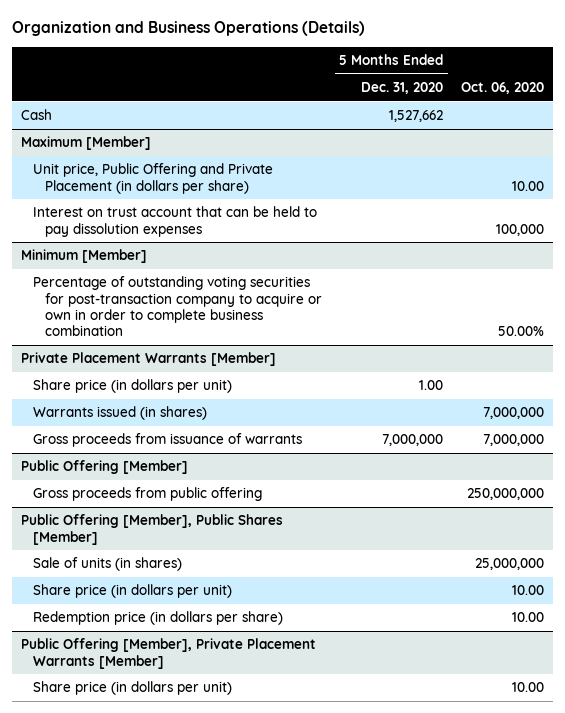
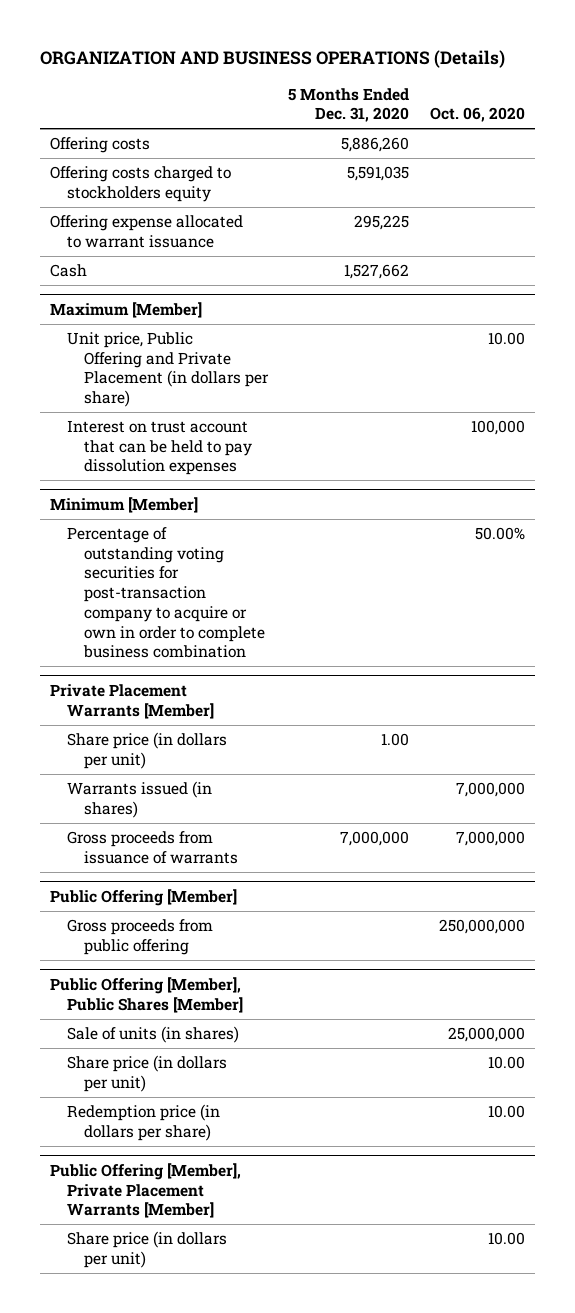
- Organization and Business Operations (Details)
+ ORGANIZATION AND BUSINESS OPERATIONS (Details)
+ Offering costs | 5,886,260 |
+ Offering costs charged to stockholders equity | 5,591,035 |
+ Offering expense allocated to warrant issuance | 295,225 |

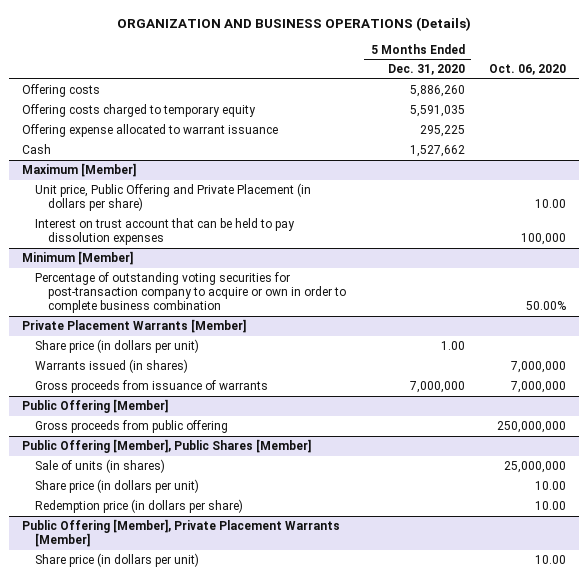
- Offering costs charged to stockholders equity | 5,591,035 |
+ Offering costs charged to temporary equity | 5,591,035 |

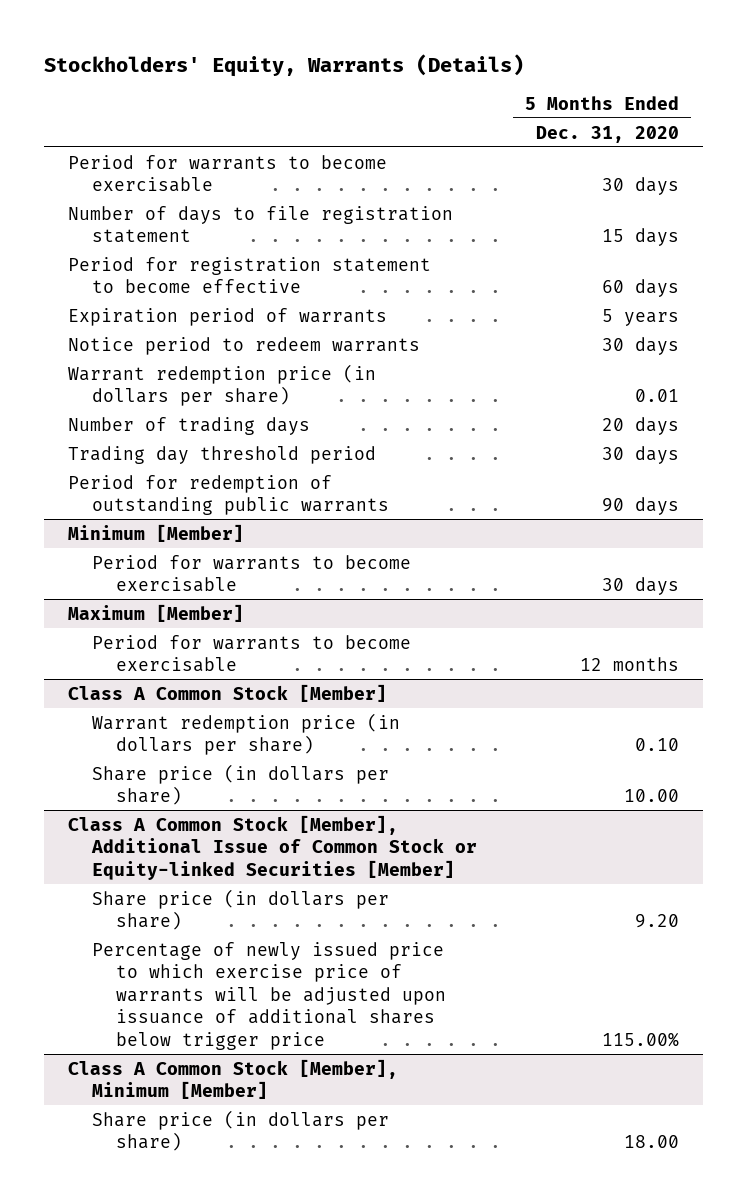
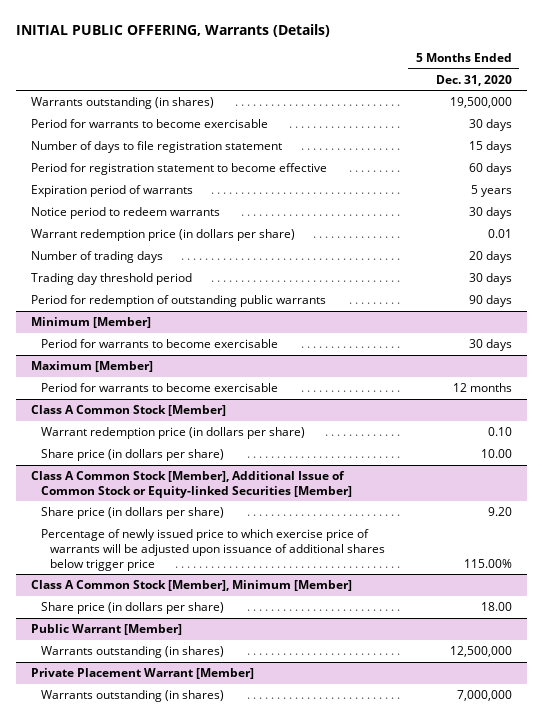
- Stockholders' Equity, Warrants (Details)
+ INITIAL PUBLIC OFFERING, Warrants (Details)
+ Warrants outstanding (in shares) | 19,500,000
+ Public Warrant [Member]
+ Warrants outstanding (in shares) | 12,500,000
+ Private Placement Warrant [Member]
+ Warrants outstanding (in shares) | 7,000,000

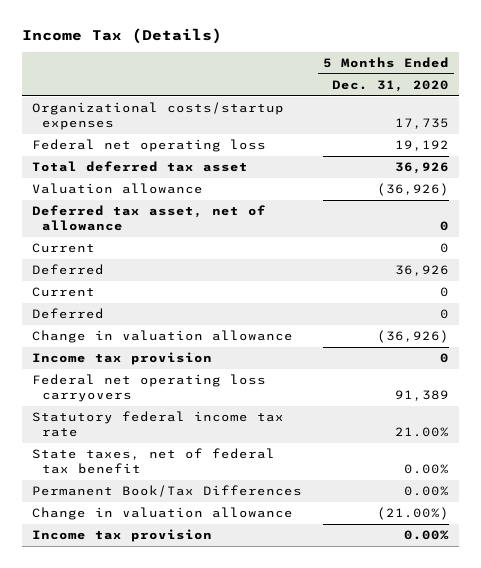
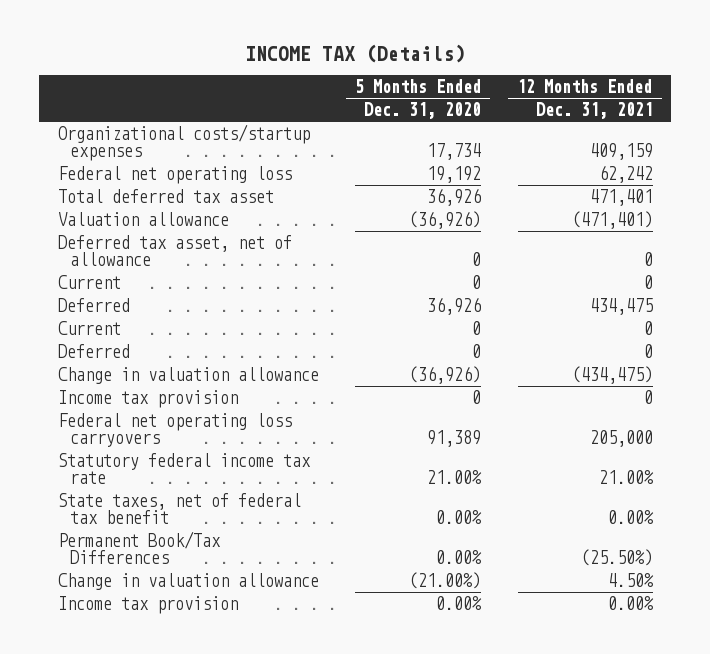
- Income Tax (Details)
+ INCOME TAX (Details)
- | 5 Months Ended Dec. 31, 2020
+ | 5 Months Ended Dec. 31, 2020 | 12 Months Ended Dec. 31, 2021
- Organizational costs/startup expenses | 17,735
+ Organizational costs/startup expenses | 17,734 | 409,159

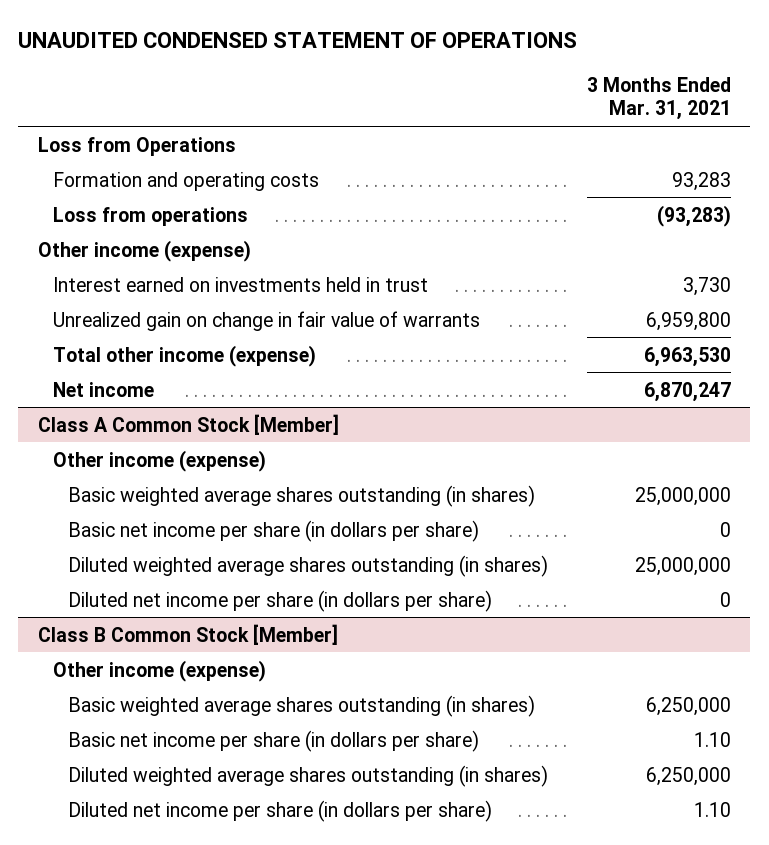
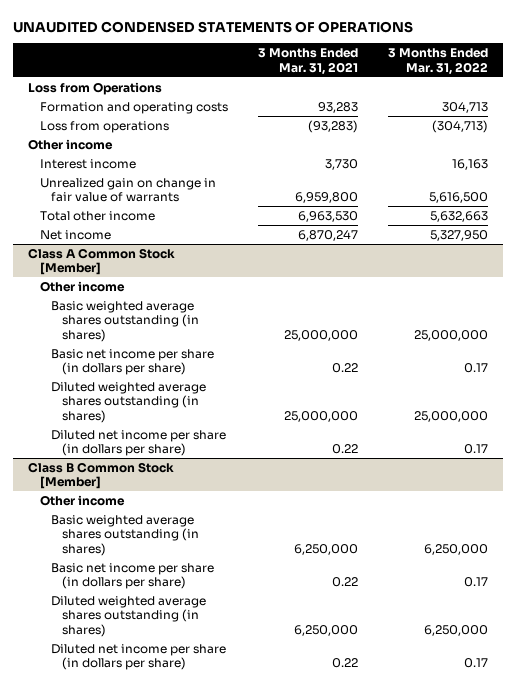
- UNAUDITED CONDENSED STATEMENT OF OPERATIONS
+ UNAUDITED CONDENSED STATEMENTS OF OPERATIONS
- | 3 Months Ended Mar. 31, 2021
+ | 3 Months Ended Mar. 31, 2021 | 3 Months Ended Mar. 31, 2022
- Other income (expense)
- Interest earned on investments held in trust | 3,730
+ Other income
+ Interest income | 3,730 | 16,163
- Total other income (expense) | 6,963,530
+ Total other income | 6,963,530 | 5,632,663
@ Class A Common Stock [Member]
- Other income (expense)
+ Other income
- Basic net income per share (in dollars per share) | 0
+ Basic net income per share (in dollars per share) | 0.22 | 0.17
- Diluted net income per share (in dollars per share) | 0
+ Diluted net income per share (in dollars per share) | 0.22 | 0.17
@ Class B Common Stock [Member]
- Other income (expense)
+ Other income
- Basic net income per share (in dollars per share) | 1.10
+ Basic net income per share (in dollars per share) | 0.22 | 0.17
- Diluted net income per share (in dollars per share) | 1.10
+ Diluted net income per share (in dollars per share) | 0.22 | 0.17

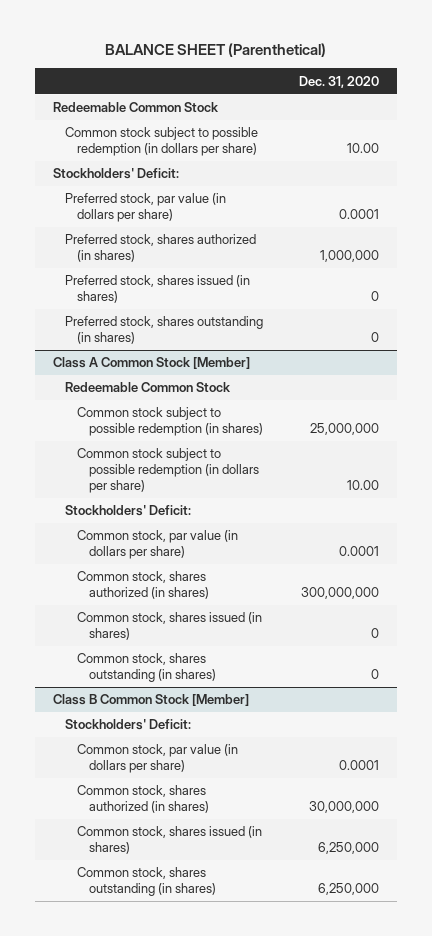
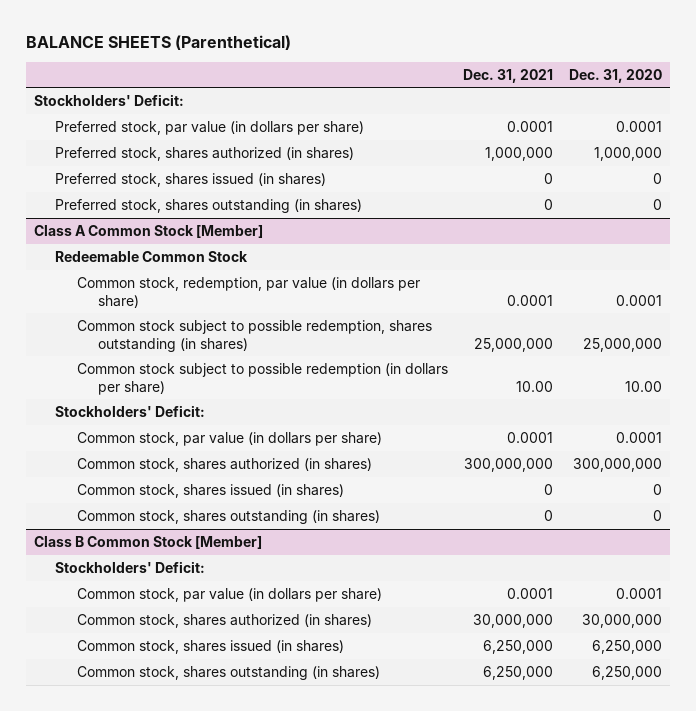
- BALANCE SHEET (Parenthetical)
+ BALANCE SHEETS (Parenthetical)
- | Dec. 31, 2020
+ | Dec. 31, 2021 | Dec. 31, 2020
- Redeemable Common Stock
- Common stock subject to possible redemption (in dollars per share) | 10.00
@ Class A Common Stock [Member]
- Common stock subject to possible redemption (in shares) | 25,000,000
+ Common stock, redemption, par value (in dollars per share) | 0.0001 | 0.0001
+ Common stock subject to possible redemption, shares outstanding (in shares) | 25,000,000 | 25,000,000

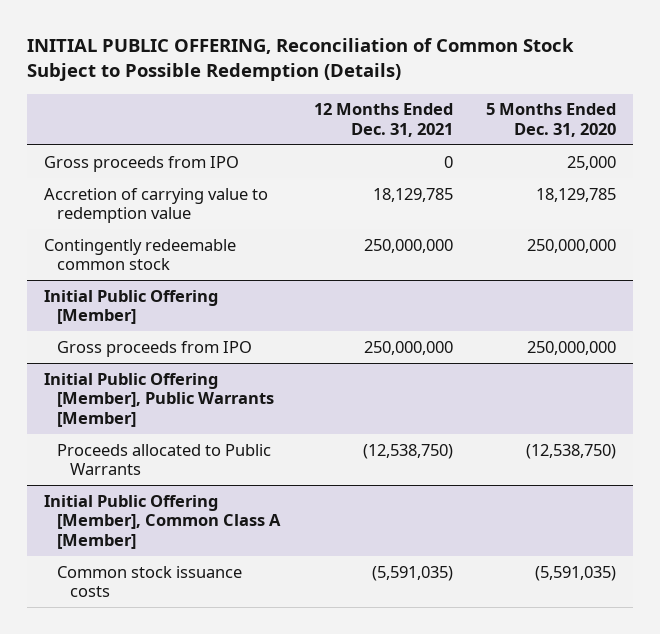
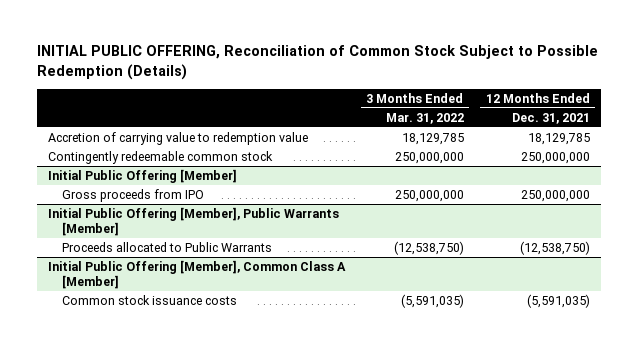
- | 12 Months Ended Dec. 31, 2021 | 5 Months Ended Dec. 31, 2020
+ | 3 Months Ended Mar. 31, 2022 | 12 Months Ended Dec. 31, 2021
- Gross proceeds from IPO | 0 | 25,000

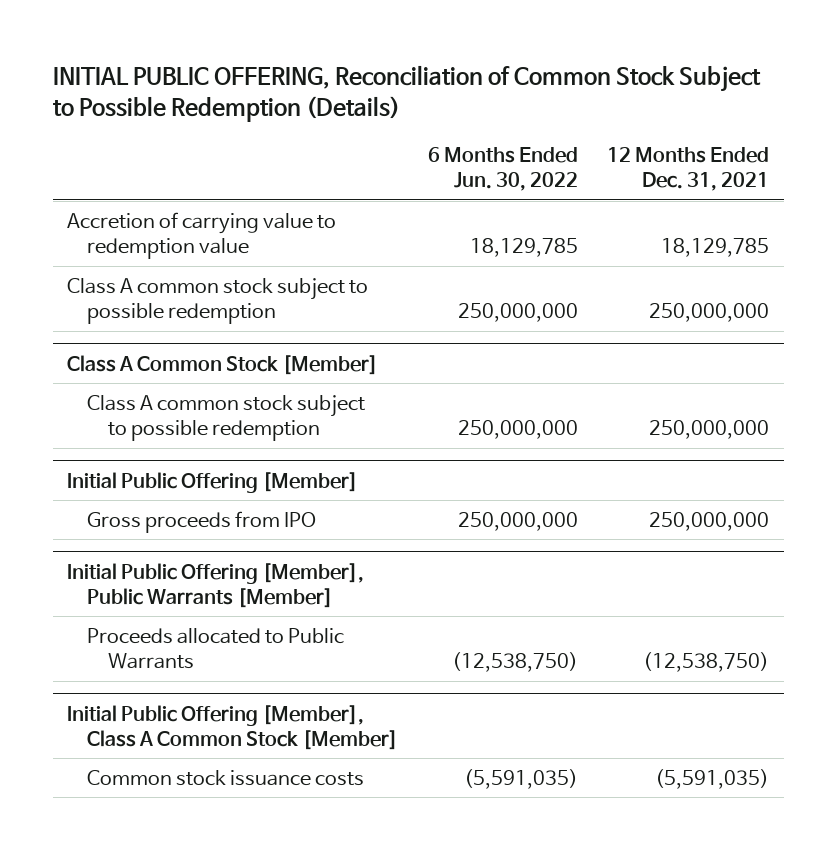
- | 3 Months Ended Mar. 31, 2022 | 12 Months Ended Dec. 31, 2021
+ | 6 Months Ended Jun. 30, 2022 | 12 Months Ended Dec. 31, 2021
- Contingently redeemable common stock | 250,000,000 | 250,000,000
+ Class A common stock subject to possible redemption | 250,000,000 | 250,000,000
+ Class A Common Stock [Member]
+ Class A common stock subject to possible redemption | 250,000,000 | 250,000,000
- Initial Public Offering [Member], Common Class A [Member]
+ Initial Public Offering [Member], Class A Common Stock [Member]

